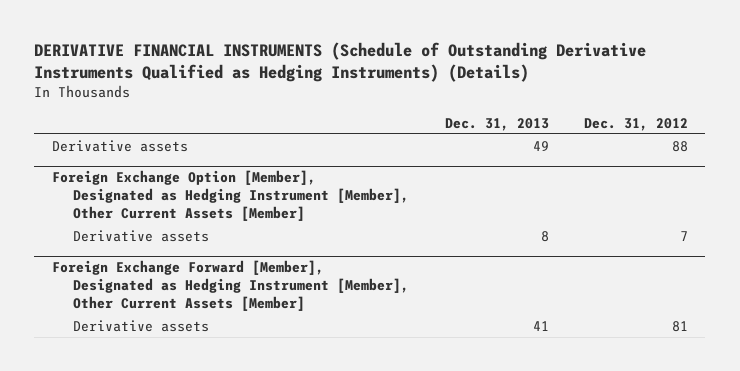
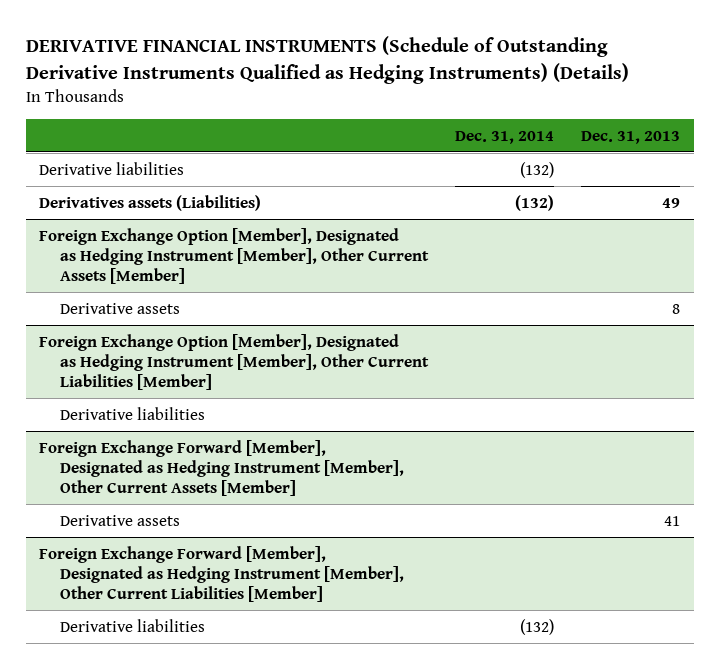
- | Dec. 31, 2013 | Dec. 31, 2012
+ | Dec. 31, 2014 | Dec. 31, 2013
- Derivative assets | 49 | 88
+ Derivative liabilities | (132) |
+ Derivatives assets (Liabilities) | (132) | 49
+ Foreign Exchange Option [Member], Designated as Hedging Instrument [Member], Other Current Liabilities [Member]
+ Derivative liabilities
+ Foreign Exchange Forward [Member], Designated as Hedging Instrument [Member], Other Current Liabilities [Member]
+ Derivative liabilities | (132) |

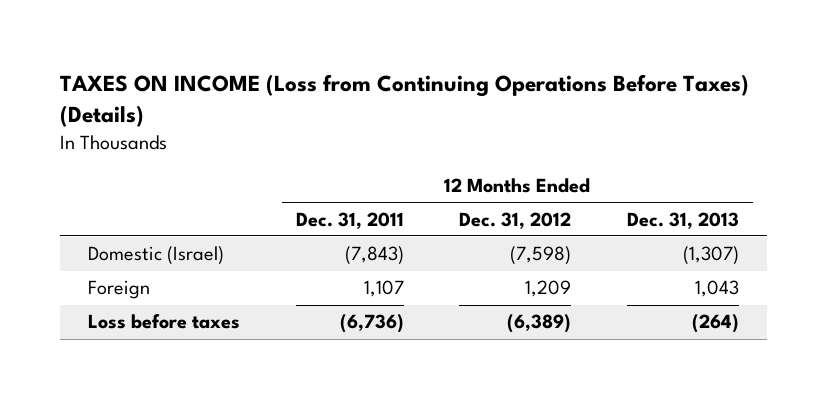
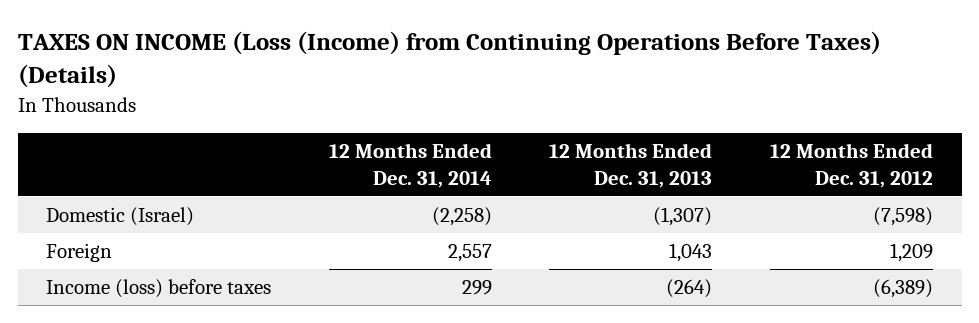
- TAXES ON INCOME (Loss from Continuing Operations Before Taxes) (Details)
+ TAXES ON INCOME (Loss (Income) from Continuing Operations Before Taxes) (Details)
- | 12 Months Ended Dec. 31, 2011 | 12 Months Ended Dec. 31, 2012 | 12 Months Ended Dec. 31, 2013
+ | 12 Months Ended Dec. 31, 2014 | 12 Months Ended Dec. 31, 2013 | 12 Months Ended Dec. 31, 2012
- Loss before taxes | (6,736) | (6,389) | (264)
+ Income (loss) before taxes | 299 | (264) | (6,389)

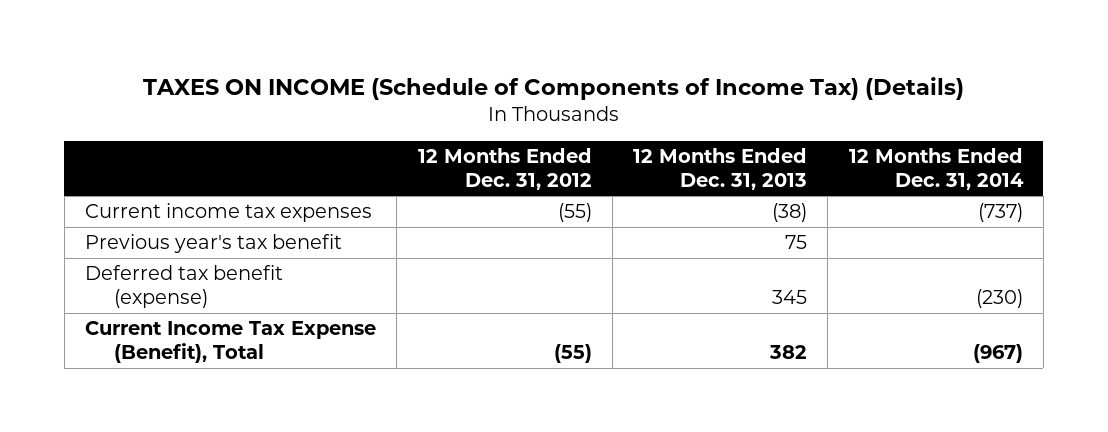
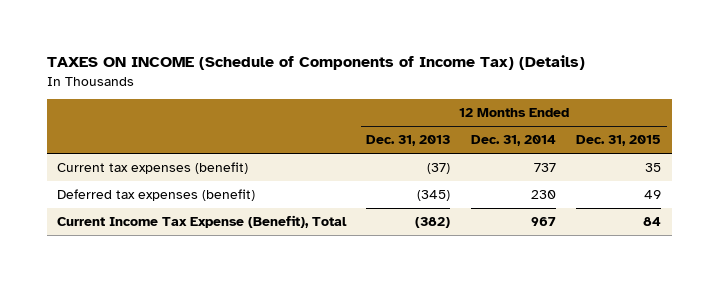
- | 12 Months Ended Dec. 31, 2012 | 12 Months Ended Dec. 31, 2013 | 12 Months Ended Dec. 31, 2014
+ | 12 Months Ended Dec. 31, 2013 | 12 Months Ended Dec. 31, 2014 | 12 Months Ended Dec. 31, 2015
- Current income tax expenses | (55) | (38) | (737)
- Previous year's tax benefit | | 75 |
- Deferred tax benefit (expense) | | 345 | (230)
- Current Income Tax Expense (Benefit), Total | (55) | 382 | (967)
+ Current tax expenses (benefit) | (37) | 737 | 35
+ Deferred tax expenses (benefit) | (345) | 230 | 49
+ Current Income Tax Expense (Benefit), Total | (382) | 967 | 84

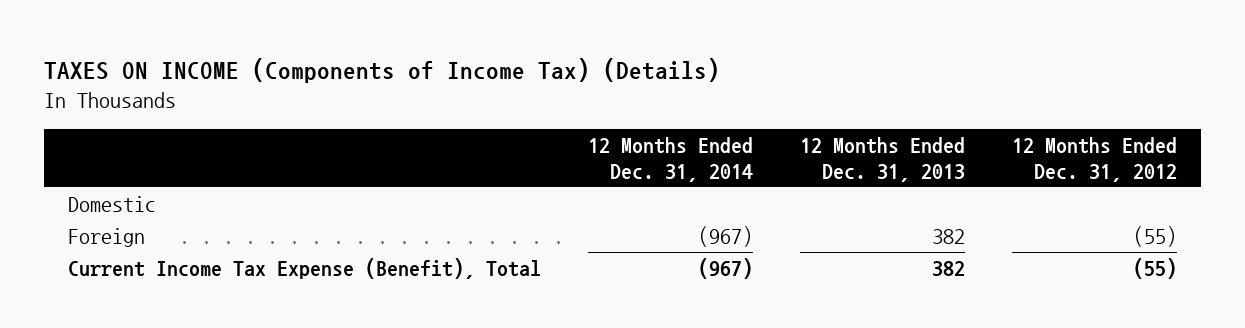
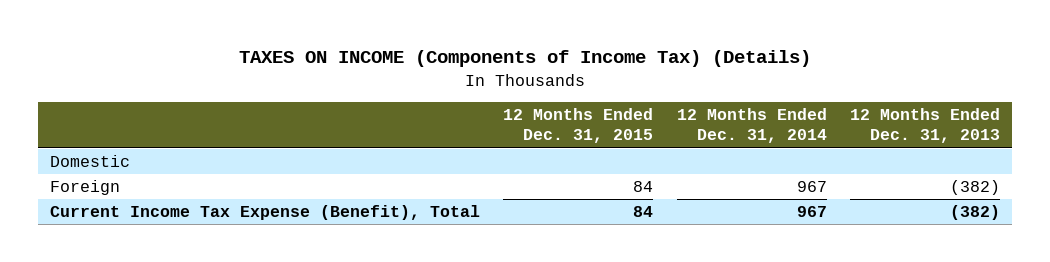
- | 12 Months Ended Dec. 31, 2014 | 12 Months Ended Dec. 31, 2013 | 12 Months Ended Dec. 31, 2012
+ | 12 Months Ended Dec. 31, 2015 | 12 Months Ended Dec. 31, 2014 | 12 Months Ended Dec. 31, 2013
- Foreign | (967) | 382 | (55)
- Current Income Tax Expense (Benefit), Total | (967) | 382 | (55)
+ Foreign | 84 | 967 | (382)
+ Current Income Tax Expense (Benefit), Total | 84 | 967 | (382)

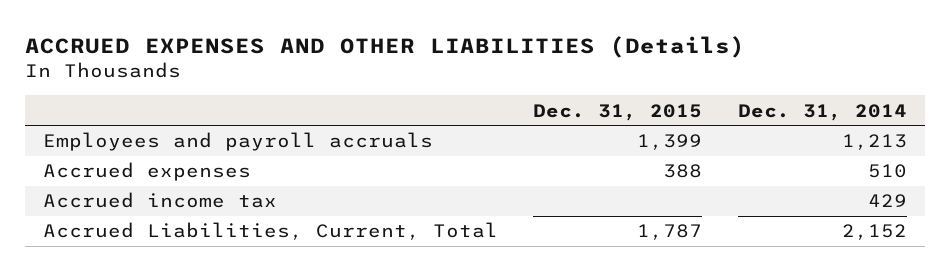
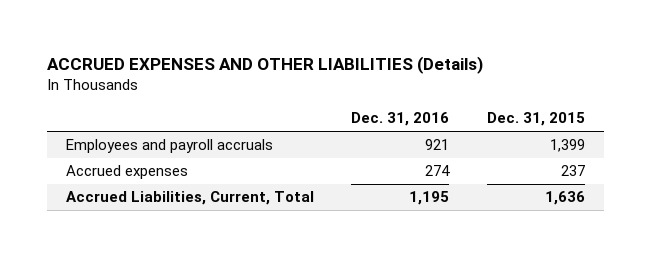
- | Dec. 31, 2015 | Dec. 31, 2014
+ | Dec. 31, 2016 | Dec. 31, 2015
- Accrued expenses | 388 | 510
- Accrued income tax | | 429
- Accrued Liabilities, Current, Total | 1,787 | 2,152
+ Accrued expenses | 274 | 237
+ Accrued Liabilities, Current, Total | 1,195 | 1,636

